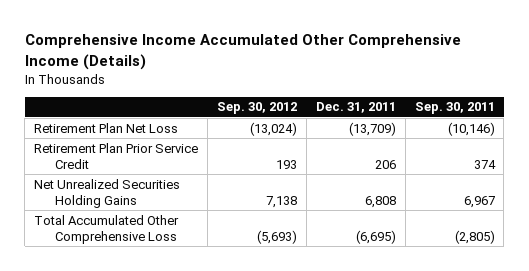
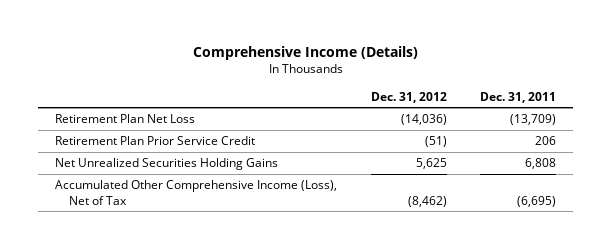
- Comprehensive Income Accumulated Other Comprehensive Income (Details)
+ Comprehensive Income (Details)
- | Sep. 30, 2012 | Dec. 31, 2011 | Sep. 30, 2011
+ | Dec. 31, 2012 | Dec. 31, 2011
- Total Accumulated Other Comprehensive Loss | (5,693) | (6,695) | (2,805)
+ Accumulated Other Comprehensive Income (Loss), Net of Tax | (8,462) | (6,695)

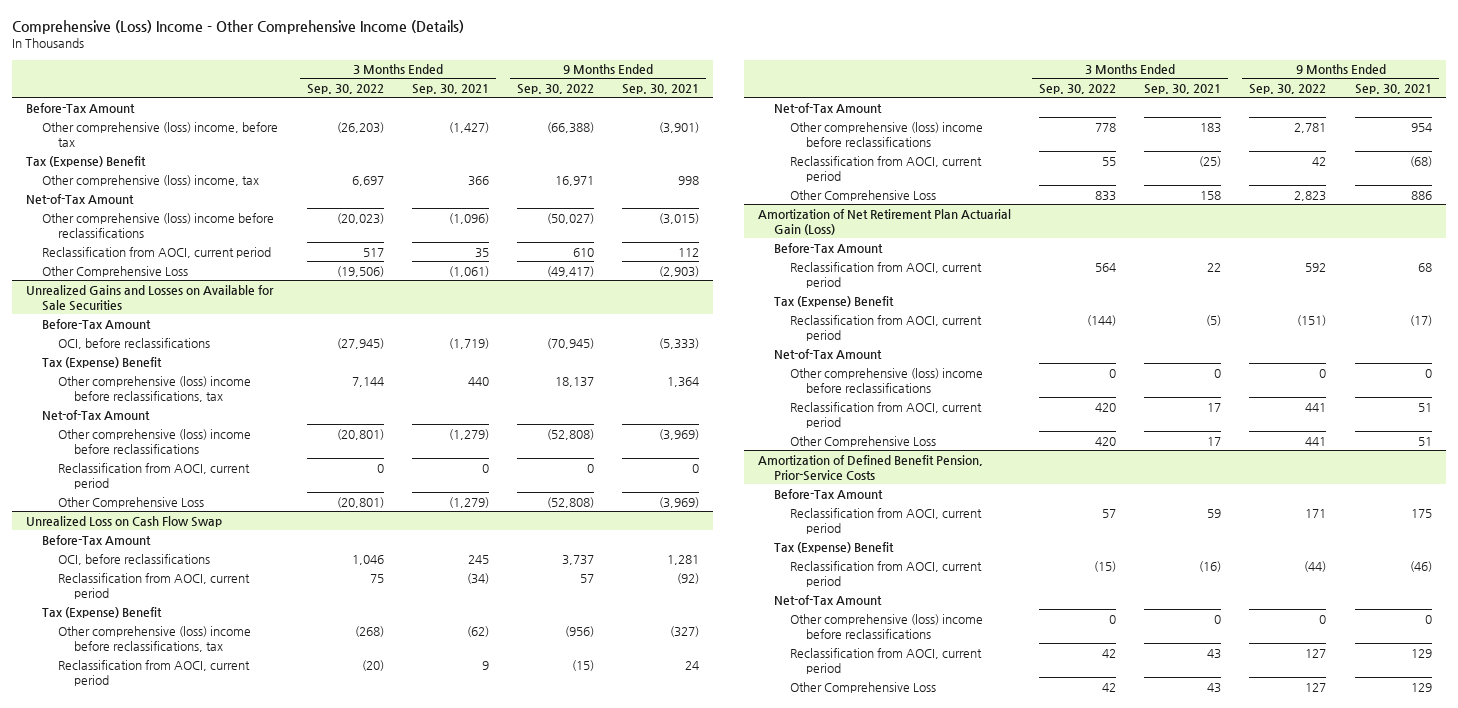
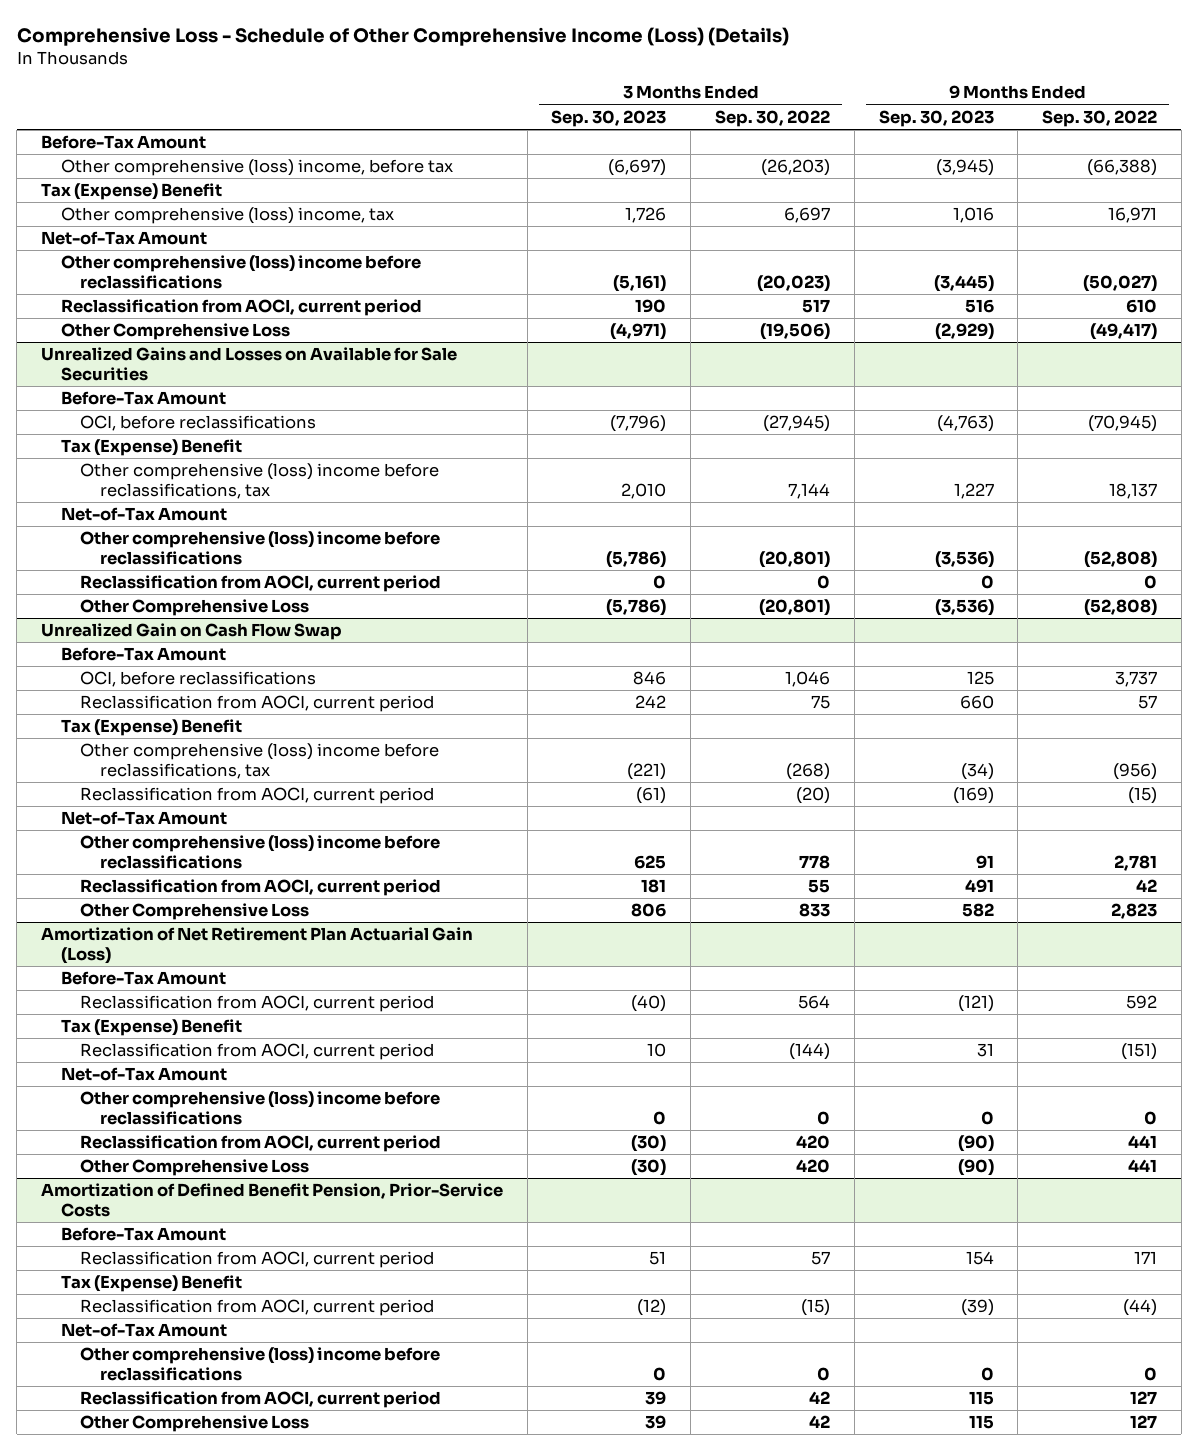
- Comprehensive (Loss) Income - Other Comprehensive Income (Details)
+ Comprehensive Loss - Schedule of Other Comprehensive Income (Loss) (Details)
- | 3 Months Ended Sep. 30, 2022 | 3 Months Ended Sep. 30, 2021 | 9 Months Ended Sep. 30, 2022 | 9 Months Ended Sep. 30, 2021
+ | 3 Months Ended Sep. 30, 2023 | 3 Months Ended Sep. 30, 2022 | 9 Months Ended Sep. 30, 2023 | 9 Months Ended Sep. 30, 2022
- Unrealized Loss on Cash Flow Swap
+ Unrealized Gain on Cash Flow Swap

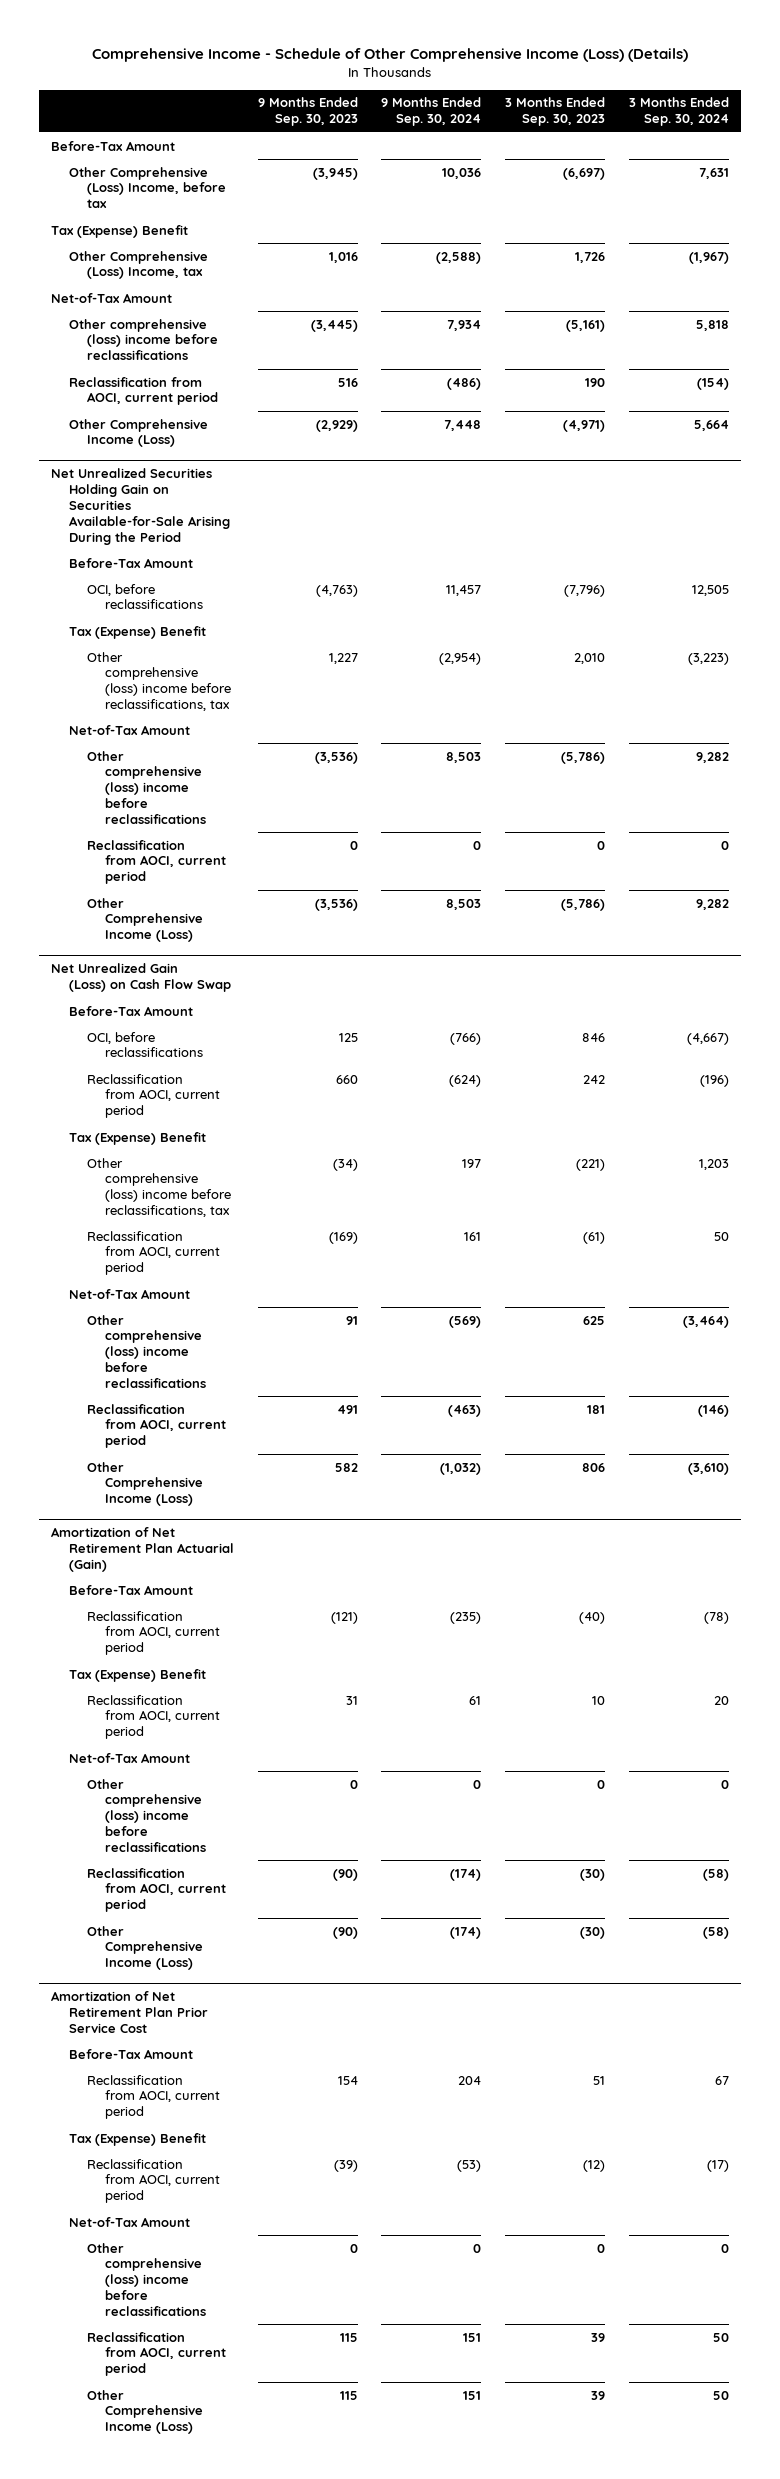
- Comprehensive Loss - Schedule of Other Comprehensive Income (Loss) (Details)
+ Comprehensive Income - Schedule of Other Comprehensive Income (Loss) (Details)
- | 3 Months Ended Sep. 30, 2023 | 3 Months Ended Sep. 30, 2022 | 9 Months Ended Sep. 30, 2023 | 9 Months Ended Sep. 30, 2022
+ | 9 Months Ended Sep. 30, 2023 | 9 Months Ended Sep. 30, 2024 | 3 Months Ended Sep. 30, 2023 | 3 Months Ended Sep. 30, 2024
- Other comprehensive (loss) income, before tax | (6,697) | (26,203) | (3,945) | (66,388)
+ Other Comprehensive (Loss) Income, before tax | (3,945) | 10,036 | (6,697) | 7,631
- Other comprehensive (loss) income, tax | 1,726 | 6,697 | 1,016 | 16,971
+ Other Comprehensive (Loss) Income, tax | 1,016 | (2,588) | 1,726 | (1,967)
- Other Comprehensive Loss | (4,971) | (19,506) | (2,929) | (49,417)
- Unrealized Gains and Losses on Available for Sale Securities
+ Other Comprehensive Income (Loss) | (2,929) | 7,448 | (4,971) | 5,664
+ Net Unrealized Securities Holding Gain on Securities Available-for-Sale Arising During the Period
- Other Comprehensive Loss | (5,786) | (20,801) | (3,536) | (52,808)
- Unrealized Gain on Cash Flow Swap
+ Other Comprehensive Income (Loss) | (3,536) | 8,503 | (5,786) | 9,282
+ Net Unrealized Gain (Loss) on Cash Flow Swap
- Other Comprehensive Loss | 806 | 833 | 582 | 2,823
- Amortization of Net Retirement Plan Actuarial Gain (Loss)
+ Other Comprehensive Income (Loss) | 582 | (1,032) | 806 | (3,610)
+ Amortization of Net Retirement Plan Actuarial (Gain)
- Other Comprehensive Loss | (30) | 420 | (90) | 441
- Amortization of Defined Benefit Pension, Prior-Service Costs
+ Other Comprehensive Income (Loss) | (90) | (174) | (30) | (58)
+ Amortization of Net Retirement Plan Prior Service Cost
- Other Comprehensive Loss | 39 | 42 | 115 | 127
+ Other Comprehensive Income (Loss) | 115 | 151 | 39 | 50

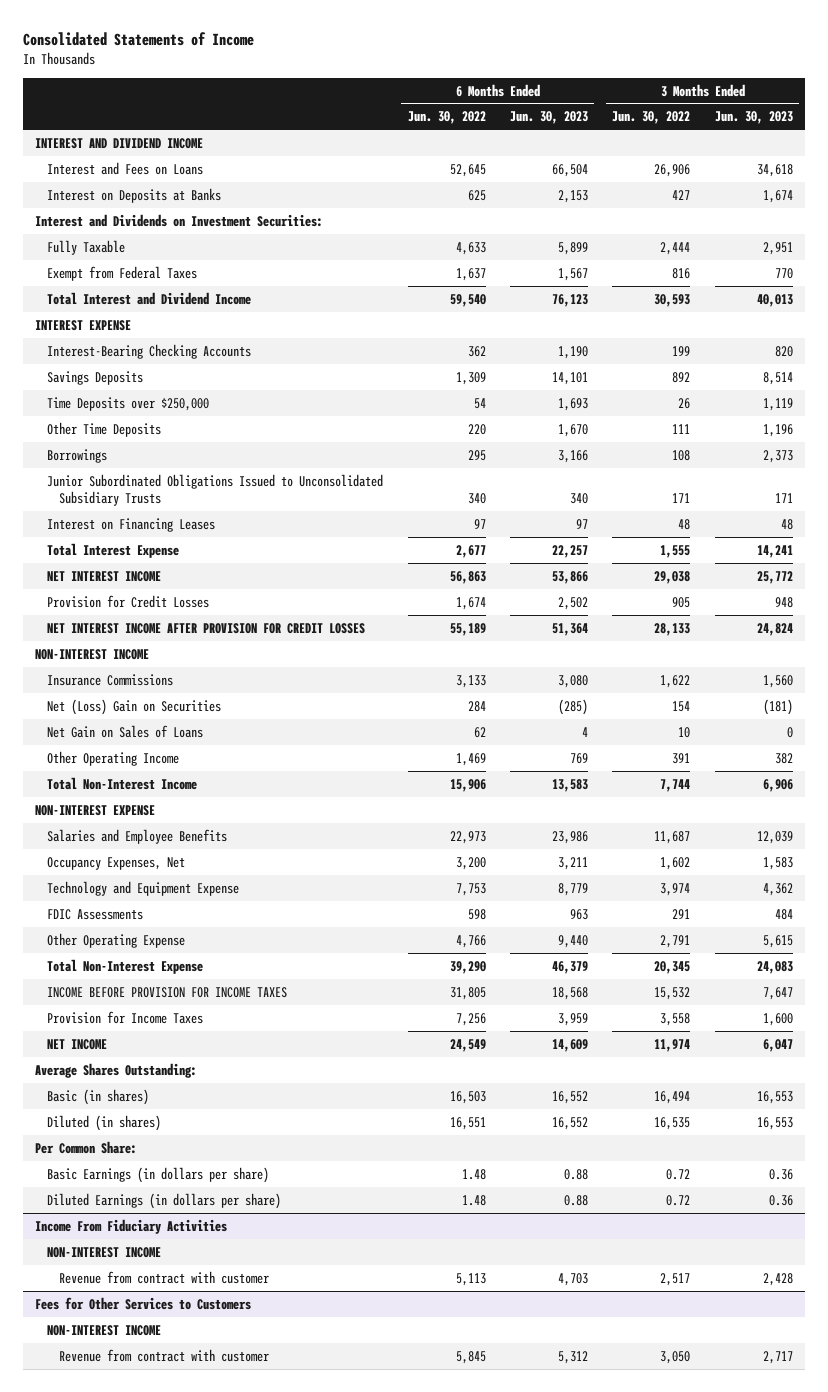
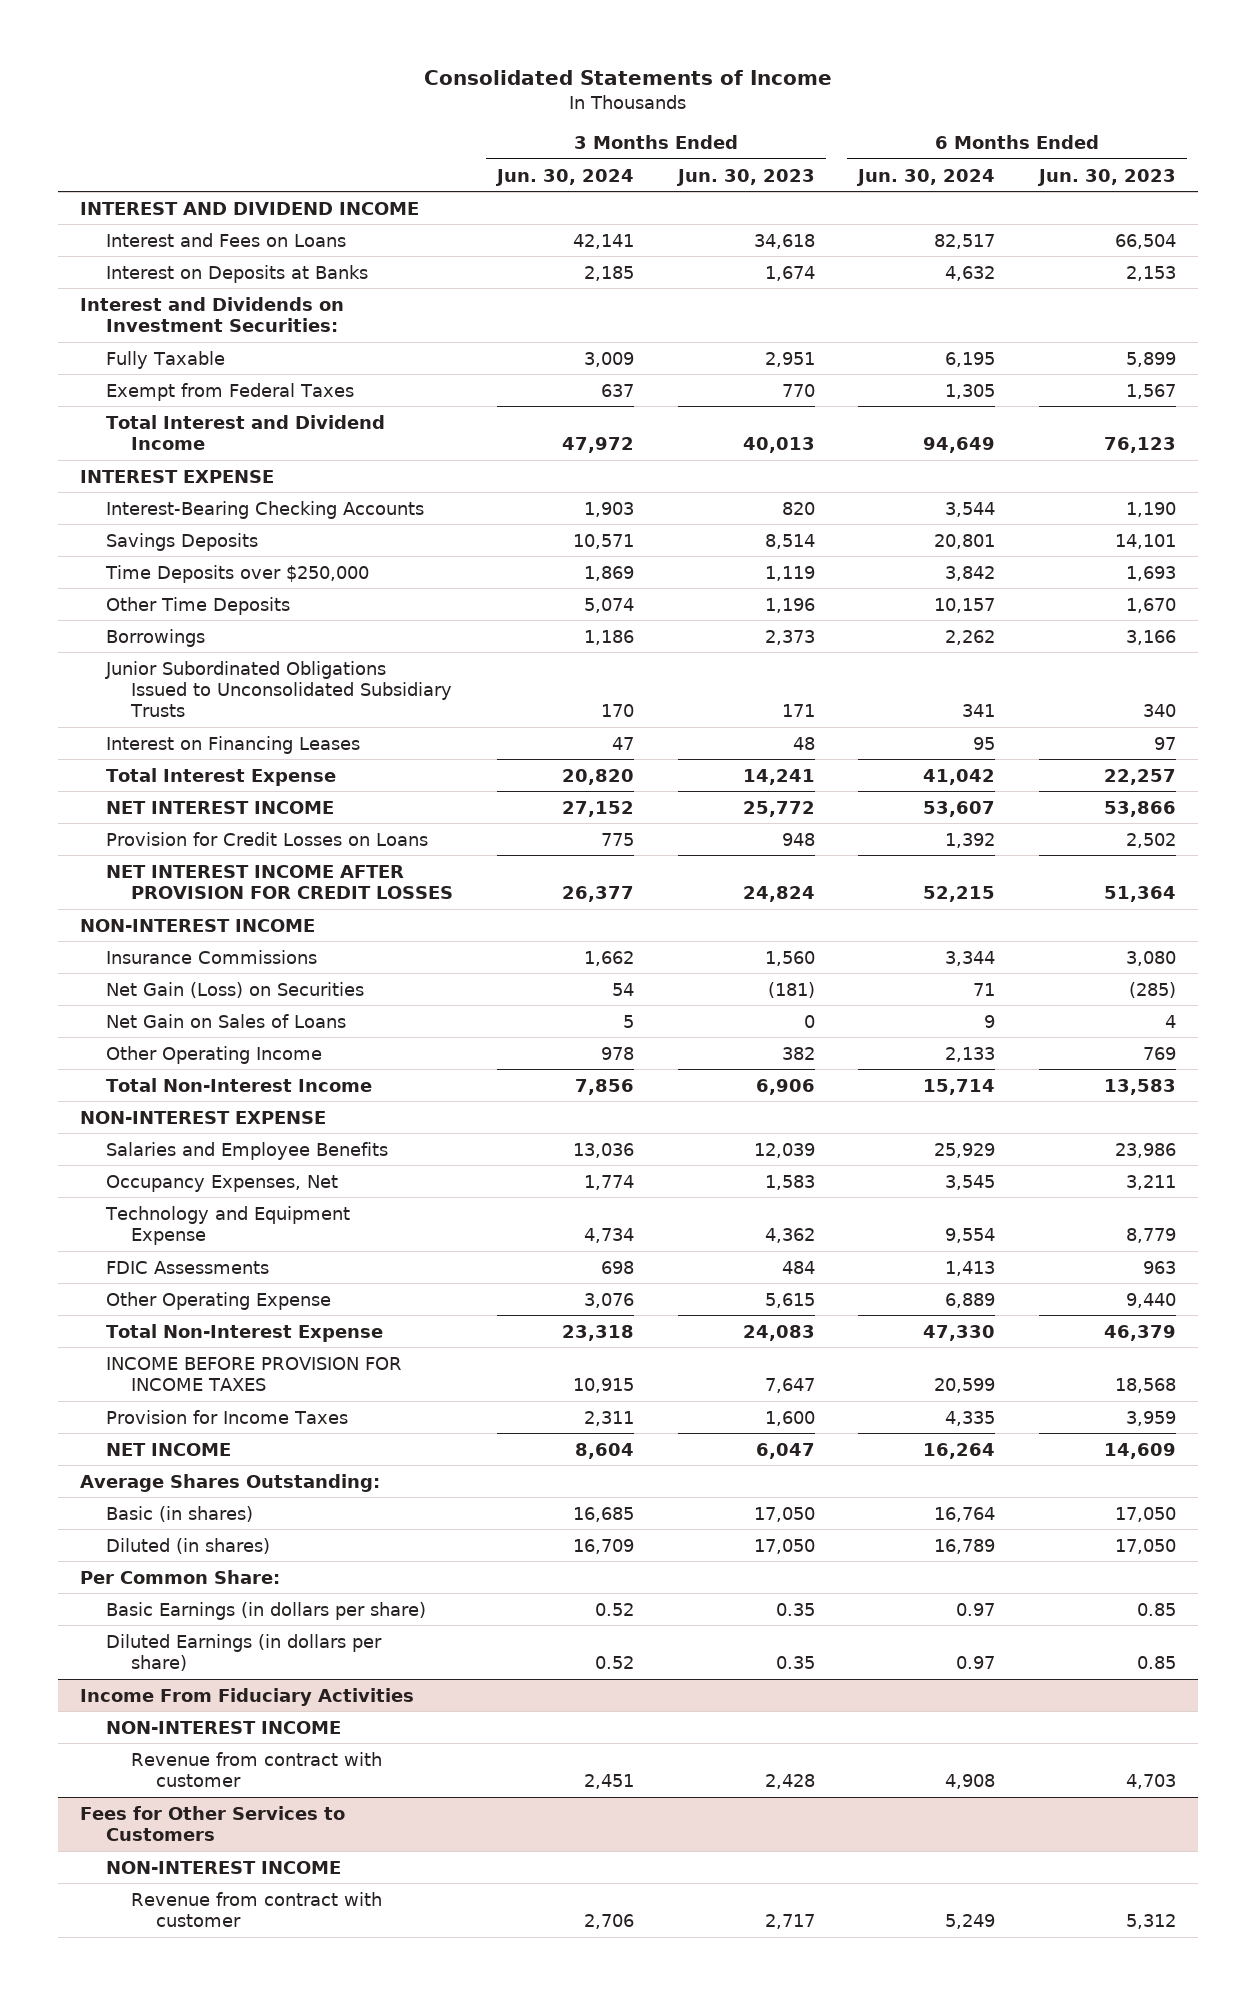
- | 6 Months Ended Jun. 30, 2022 | 6 Months Ended Jun. 30, 2023 | 3 Months Ended Jun. 30, 2022 | 3 Months Ended Jun. 30, 2023
+ | 3 Months Ended Jun. 30, 2024 | 3 Months Ended Jun. 30, 2023 | 6 Months Ended Jun. 30, 2024 | 6 Months Ended Jun. 30, 2023
- Provision for Credit Losses | 1,674 | 2,502 | 905 | 948
+ Provision for Credit Losses on Loans | 775 | 948 | 1,392 | 2,502
- Net (Loss) Gain on Securities | 284 | (285) | 154 | (181)
+ Net Gain (Loss) on Securities | 54 | (181) | 71 | (285)
- Basic (in shares) | 16,503 | 16,552 | 16,494 | 16,553
- Diluted (in shares) | 16,551 | 16,552 | 16,535 | 16,553
+ Basic (in shares) | 16,685 | 17,050 | 16,764 | 17,050
+ Diluted (in shares) | 16,709 | 17,050 | 16,789 | 17,050
- Basic Earnings (in dollars per share) | 1.48 | 0.88 | 0.72 | 0.36
- Diluted Earnings (in dollars per share) | 1.48 | 0.88 | 0.72 | 0.36
+ Basic Earnings (in dollars per share) | 0.52 | 0.35 | 0.97 | 0.85
+ Diluted Earnings (in dollars per share) | 0.52 | 0.35 | 0.97 | 0.85

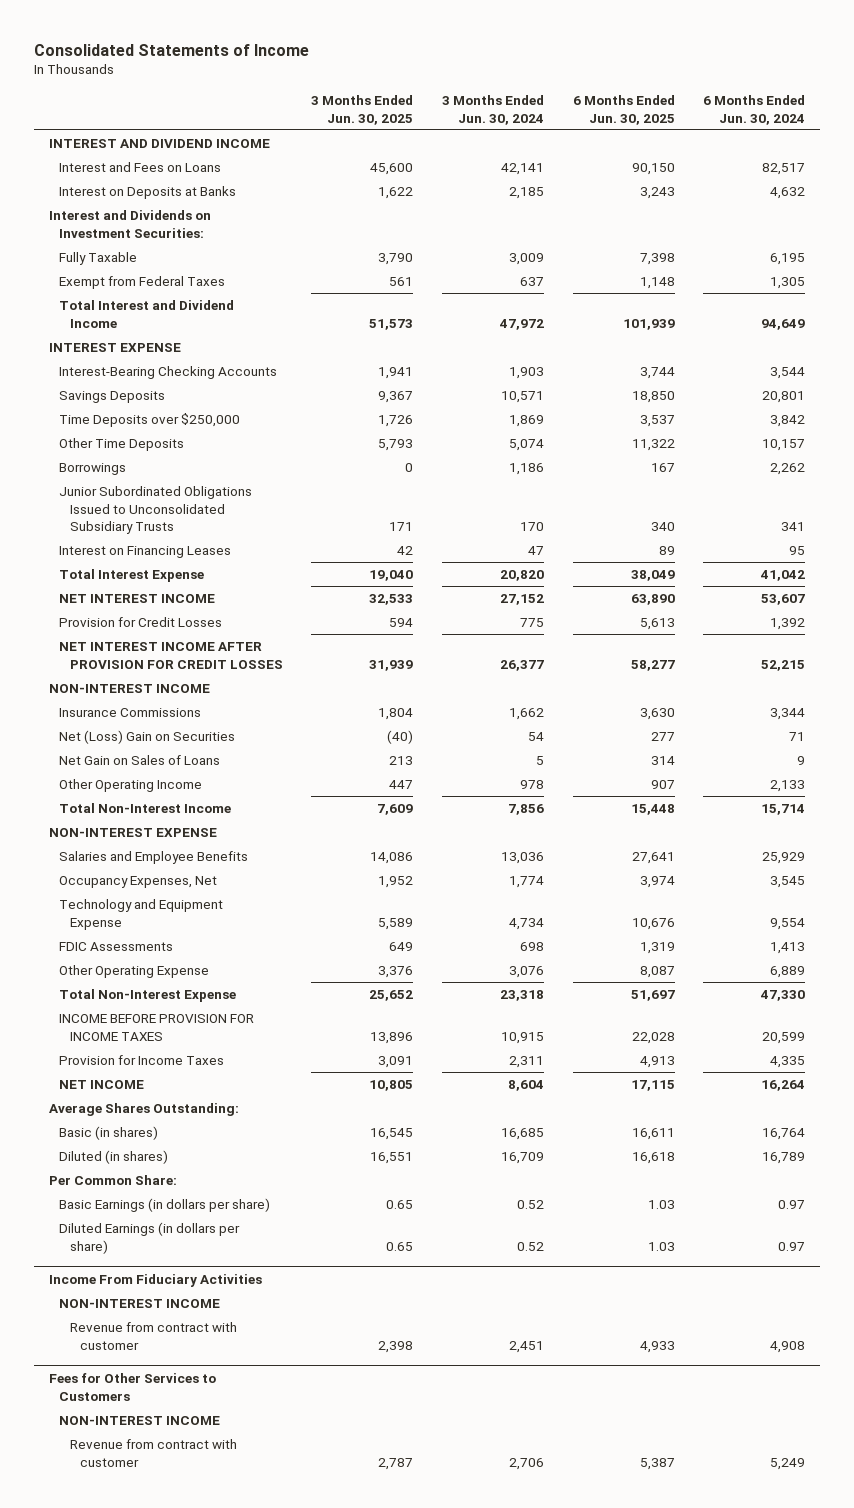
- | 3 Months Ended Jun. 30, 2024 | 3 Months Ended Jun. 30, 2023 | 6 Months Ended Jun. 30, 2024 | 6 Months Ended Jun. 30, 2023
+ | 3 Months Ended Jun. 30, 2025 | 3 Months Ended Jun. 30, 2024 | 6 Months Ended Jun. 30, 2025 | 6 Months Ended Jun. 30, 2024
- Provision for Credit Losses on Loans | 775 | 948 | 1,392 | 2,502
+ Provision for Credit Losses | 594 | 775 | 5,613 | 1,392
- Net Gain (Loss) on Securities | 54 | (181) | 71 | (285)
+ Net (Loss) Gain on Securities | (40) | 54 | 277 | 71

